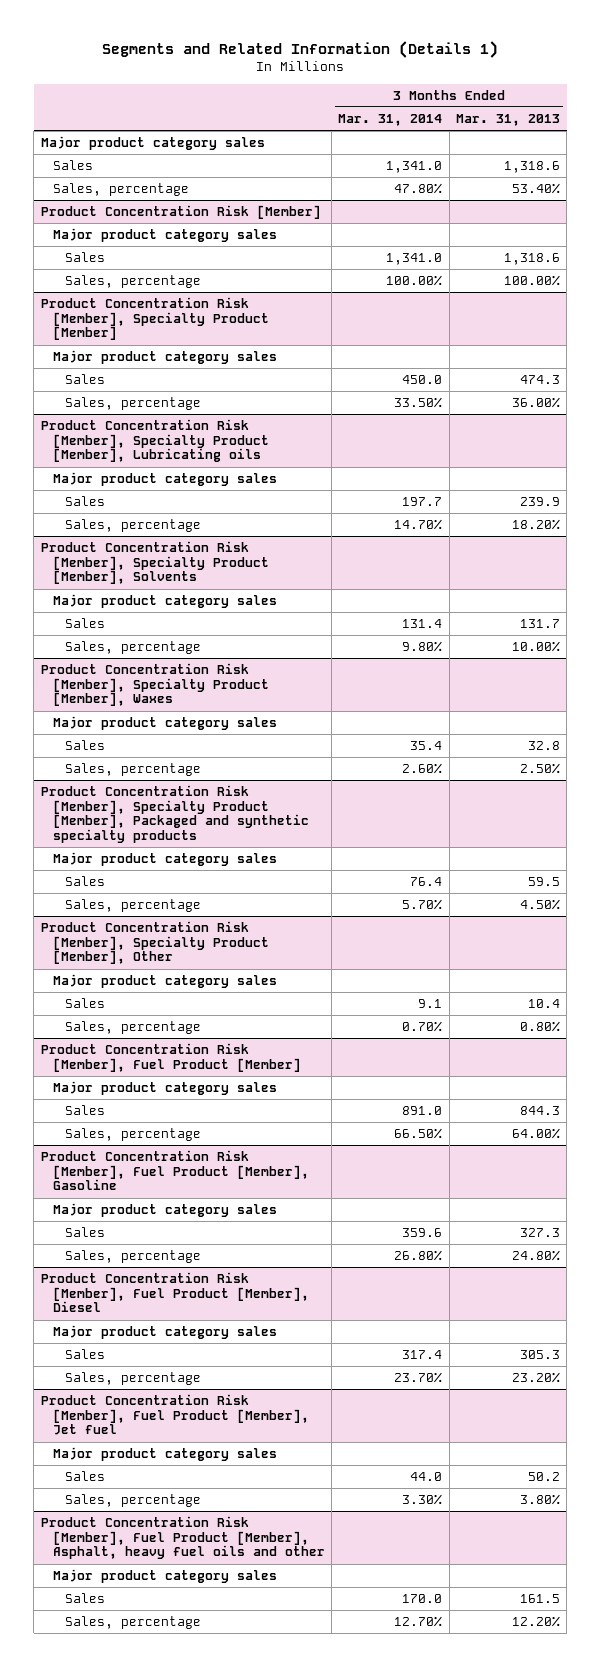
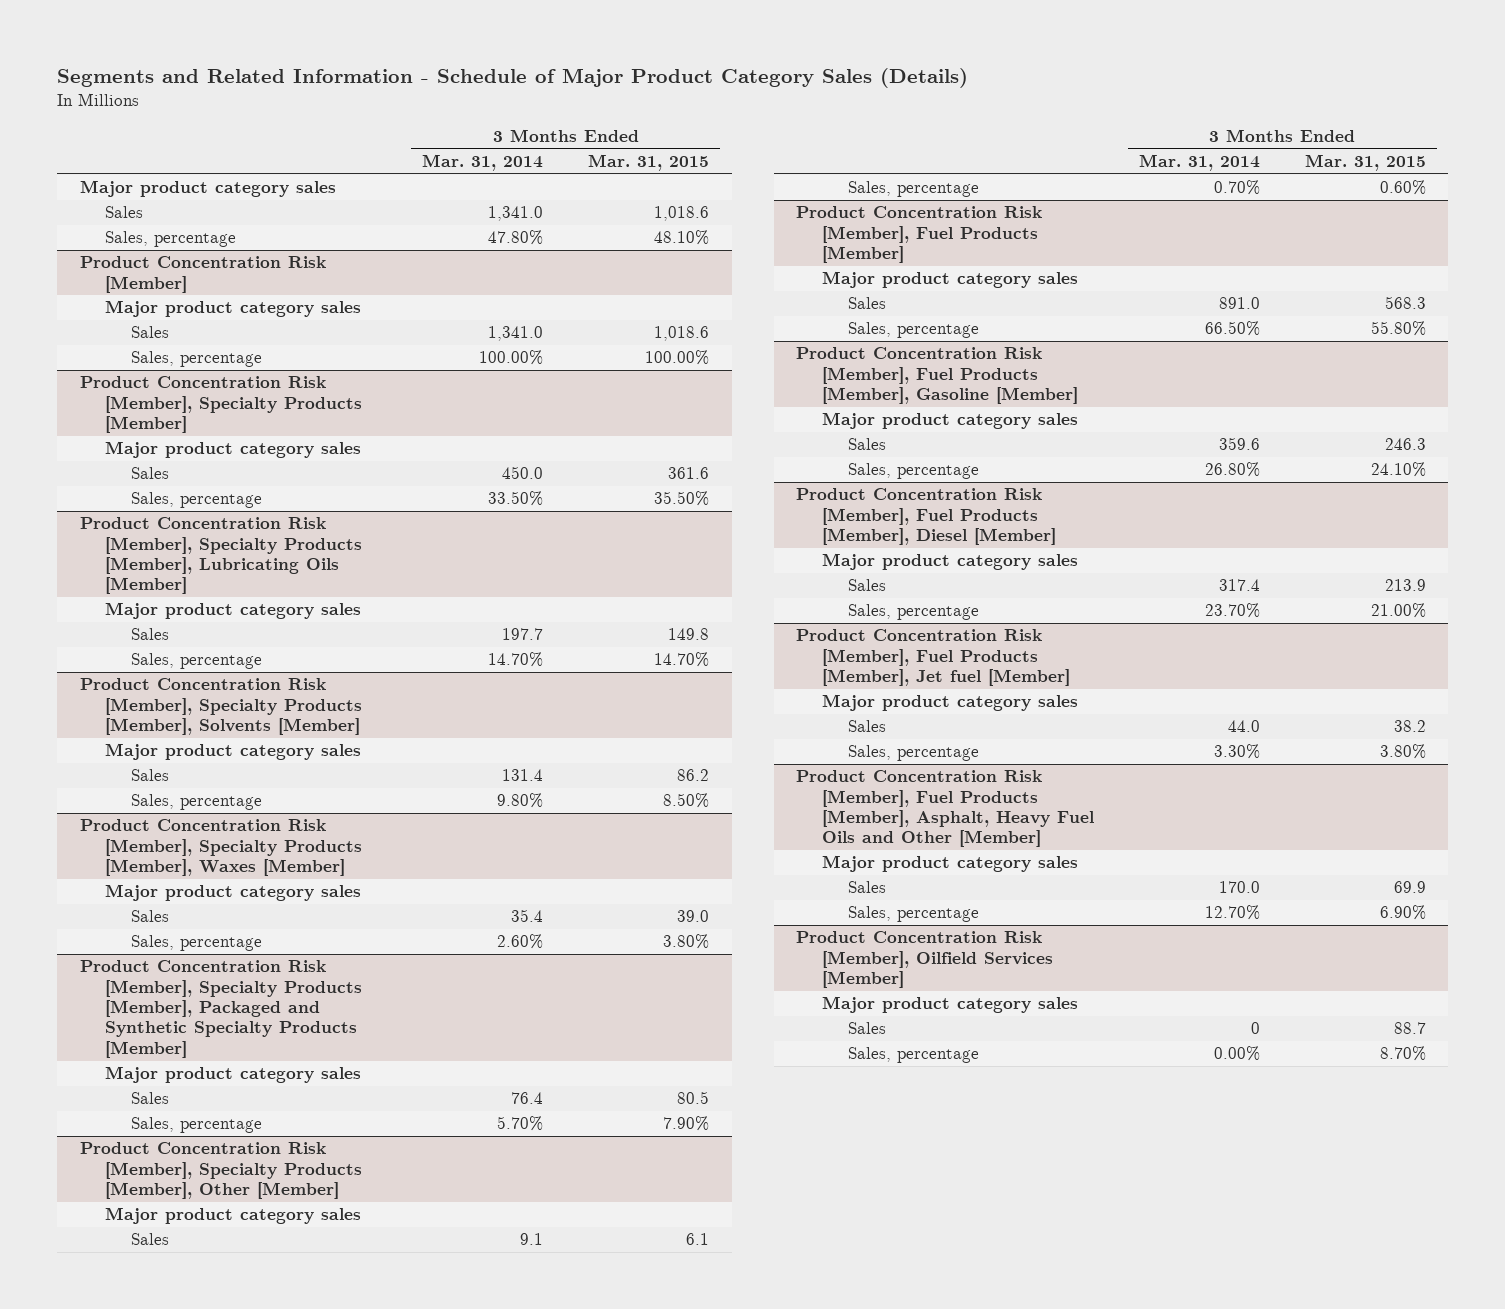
- Segments and Related Information (Details 1)
+ Segments and Related Information - Schedule of Major Product Category Sales (Details)
- | 3 Months Ended Mar. 31, 2014 | 3 Months Ended Mar. 31, 2013
+ | 3 Months Ended Mar. 31, 2014 | 3 Months Ended Mar. 31, 2015
- Product Concentration Risk [Member], Specialty Product [Member]
+ Product Concentration Risk [Member], Specialty Products [Member]
- Product Concentration Risk [Member], Specialty Product [Member], Lubricating oils
+ Product Concentration Risk [Member], Specialty Products [Member], Lubricating Oils [Member]
- Product Concentration Risk [Member], Specialty Product [Member], Solvents
+ Product Concentration Risk [Member], Specialty Products [Member], Solvents [Member]
- Product Concentration Risk [Member], Specialty Product [Member], Waxes
+ Product Concentration Risk [Member], Specialty Products [Member], Waxes [Member]
- Product Concentration Risk [Member], Specialty Product [Member], Packaged and synthetic specialty products
+ Product Concentration Risk [Member], Specialty Products [Member], Packaged and Synthetic Specialty Products [Member]
- Product Concentration Risk [Member], Specialty Product [Member], Other
+ Product Concentration Risk [Member], Specialty Products [Member], Other [Member]
- Product Concentration Risk [Member], Fuel Product [Member]
+ Product Concentration Risk [Member], Fuel Products [Member]
- Product Concentration Risk [Member], Fuel Product [Member], Gasoline
+ Product Concentration Risk [Member], Fuel Products [Member], Gasoline [Member]
- Product Concentration Risk [Member], Fuel Product [Member], Diesel
+ Product Concentration Risk [Member], Fuel Products [Member], Diesel [Member]
- Product Concentration Risk [Member], Fuel Product [Member], Jet fuel
+ Product Concentration Risk [Member], Fuel Products [Member], Jet fuel [Member]
- Product Concentration Risk [Member], Fuel Product [Member], Asphalt, heavy fuel oils and other
+ Product Concentration Risk [Member], Fuel Products [Member], Asphalt, Heavy Fuel Oils and Other [Member]
+ Product Concentration Risk [Member], Oilfield Services [Member]
+ Major product category sales
+ Sales | 0 | 88.7
+ Sales, percentage | 0.00% | 8.70%

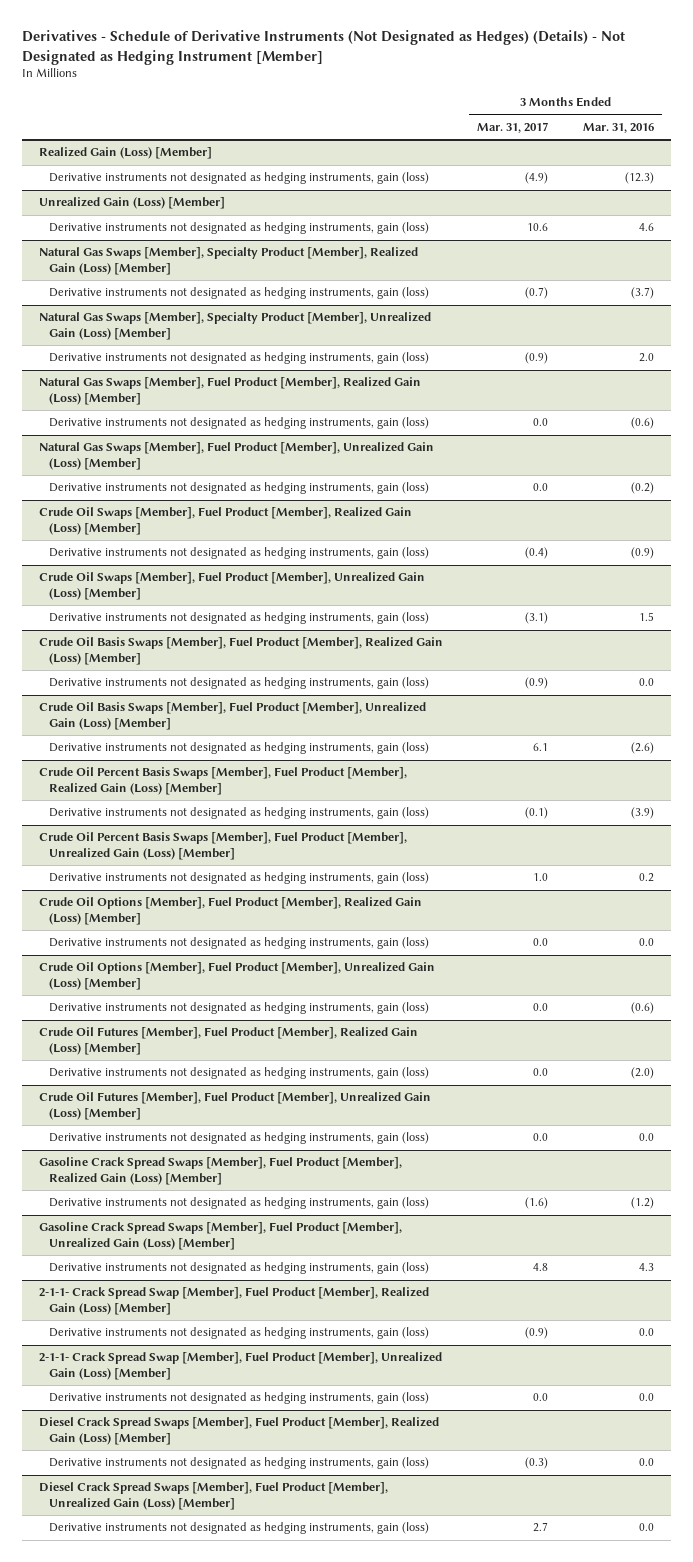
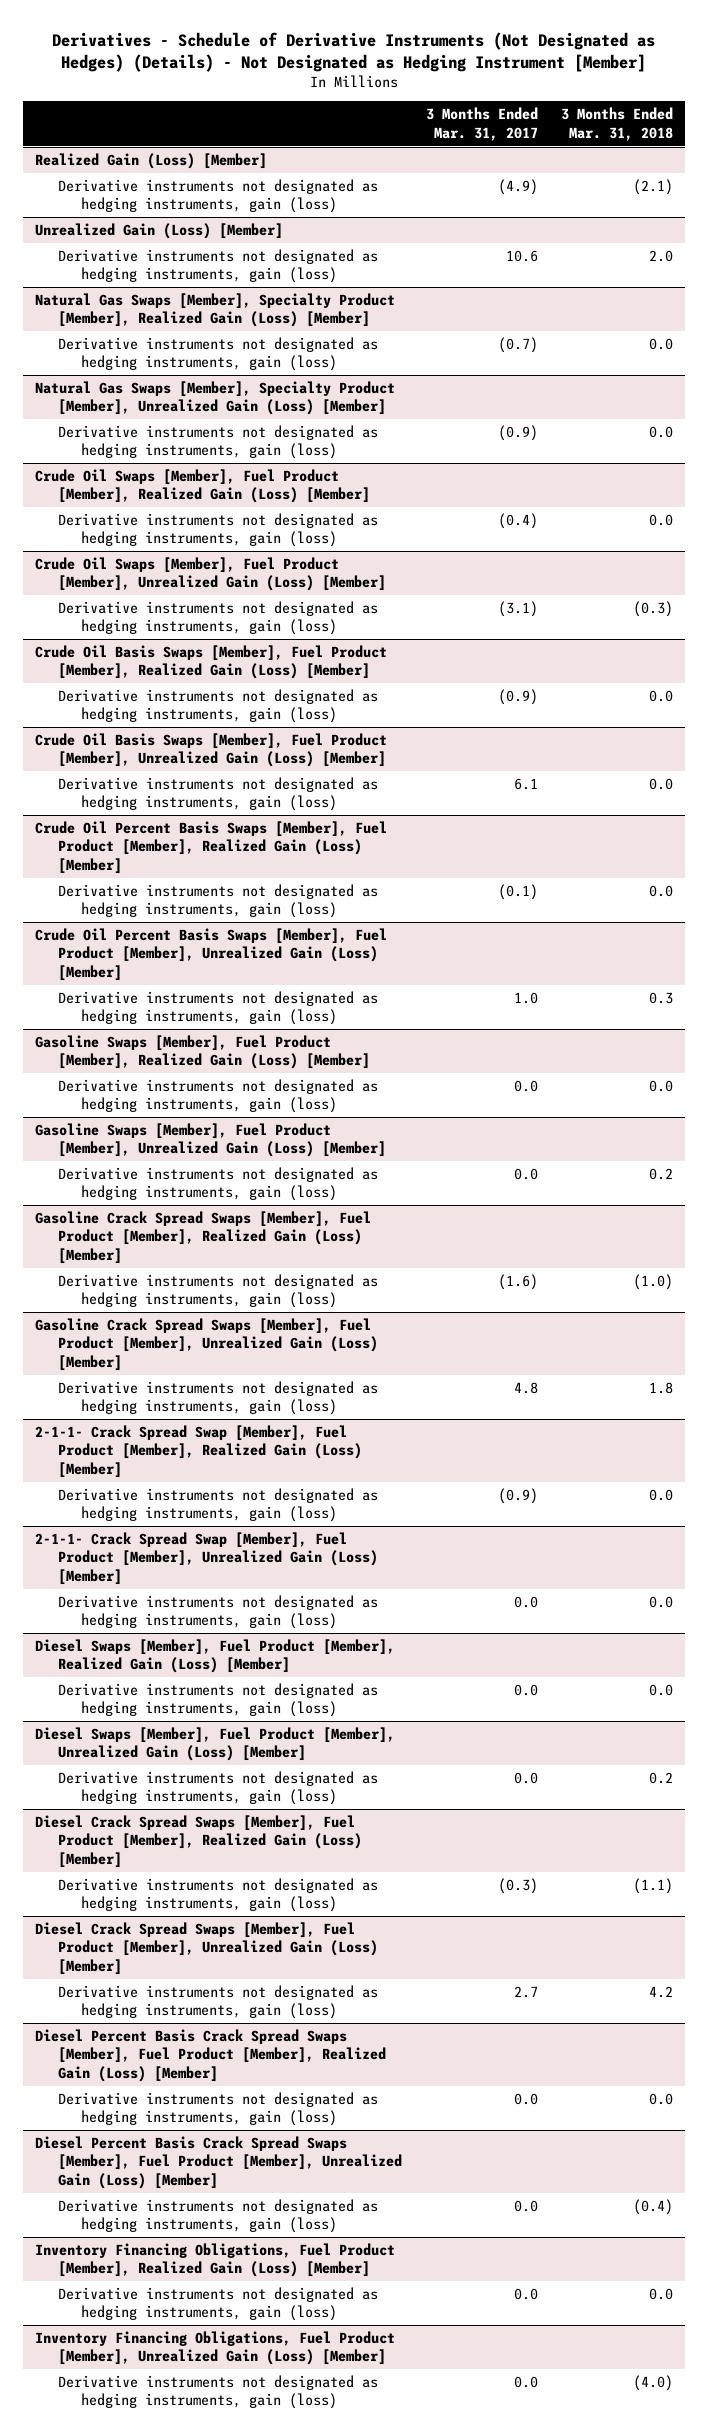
- | 3 Months Ended Mar. 31, 2017 | 3 Months Ended Mar. 31, 2016
+ | 3 Months Ended Mar. 31, 2017 | 3 Months Ended Mar. 31, 2018
- Natural Gas Swaps [Member], Fuel Product [Member], Realized Gain (Loss) [Member]
- Derivative instruments not designated as hedging instruments, gain (loss) | 0.0 | (0.6)
- Natural Gas Swaps [Member], Fuel Product [Member], Unrealized Gain (Loss) [Member]
- Derivative instruments not designated as hedging instruments, gain (loss) | 0.0 | (0.2)
- Crude Oil Options [Member], Fuel Product [Member], Realized Gain (Loss) [Member]
- Derivative instruments not designated as hedging instruments, gain (loss) | 0.0 | 0.0
- Crude Oil Options [Member], Fuel Product [Member], Unrealized Gain (Loss) [Member]
- Derivative instruments not designated as hedging instruments, gain (loss) | 0.0 | (0.6)
- Crude Oil Futures [Member], Fuel Product [Member], Realized Gain (Loss) [Member]
+ Gasoline Swaps [Member], Fuel Product [Member], Realized Gain (Loss) [Member]
- Crude Oil Futures [Member], Fuel Product [Member], Unrealized Gain (Loss) [Member]
+ Gasoline Swaps [Member], Fuel Product [Member], Unrealized Gain (Loss) [Member]
+ Diesel Swaps [Member], Fuel Product [Member], Realized Gain (Loss) [Member]
+ Derivative instruments not designated as hedging instruments, gain (loss) | 0.0 | 0.0
+ Diesel Swaps [Member], Fuel Product [Member], Unrealized Gain (Loss) [Member]
+ Derivative instruments not designated as hedging instruments, gain (loss) | 0.0 | 0.2
+ Diesel Percent Basis Crack Spread Swaps [Member], Fuel Product [Member], Realized Gain (Loss) [Member]
+ Derivative instruments not designated as hedging instruments, gain (loss) | 0.0 | 0.0
+ Diesel Percent Basis Crack Spread Swaps [Member], Fuel Product [Member], Unrealized Gain (Loss) [Member]
+ Derivative instruments not designated as hedging instruments, gain (loss) | 0.0 | (0.4)
+ Inventory Financing Obligations, Fuel Product [Member], Realized Gain (Loss) [Member]
+ Derivative instruments not designated as hedging instruments, gain (loss) | 0.0 | 0.0
+ Inventory Financing Obligations, Fuel Product [Member], Unrealized Gain (Loss) [Member]
+ Derivative instruments not designated as hedging instruments, gain (loss) | 0.0 | (4.0)

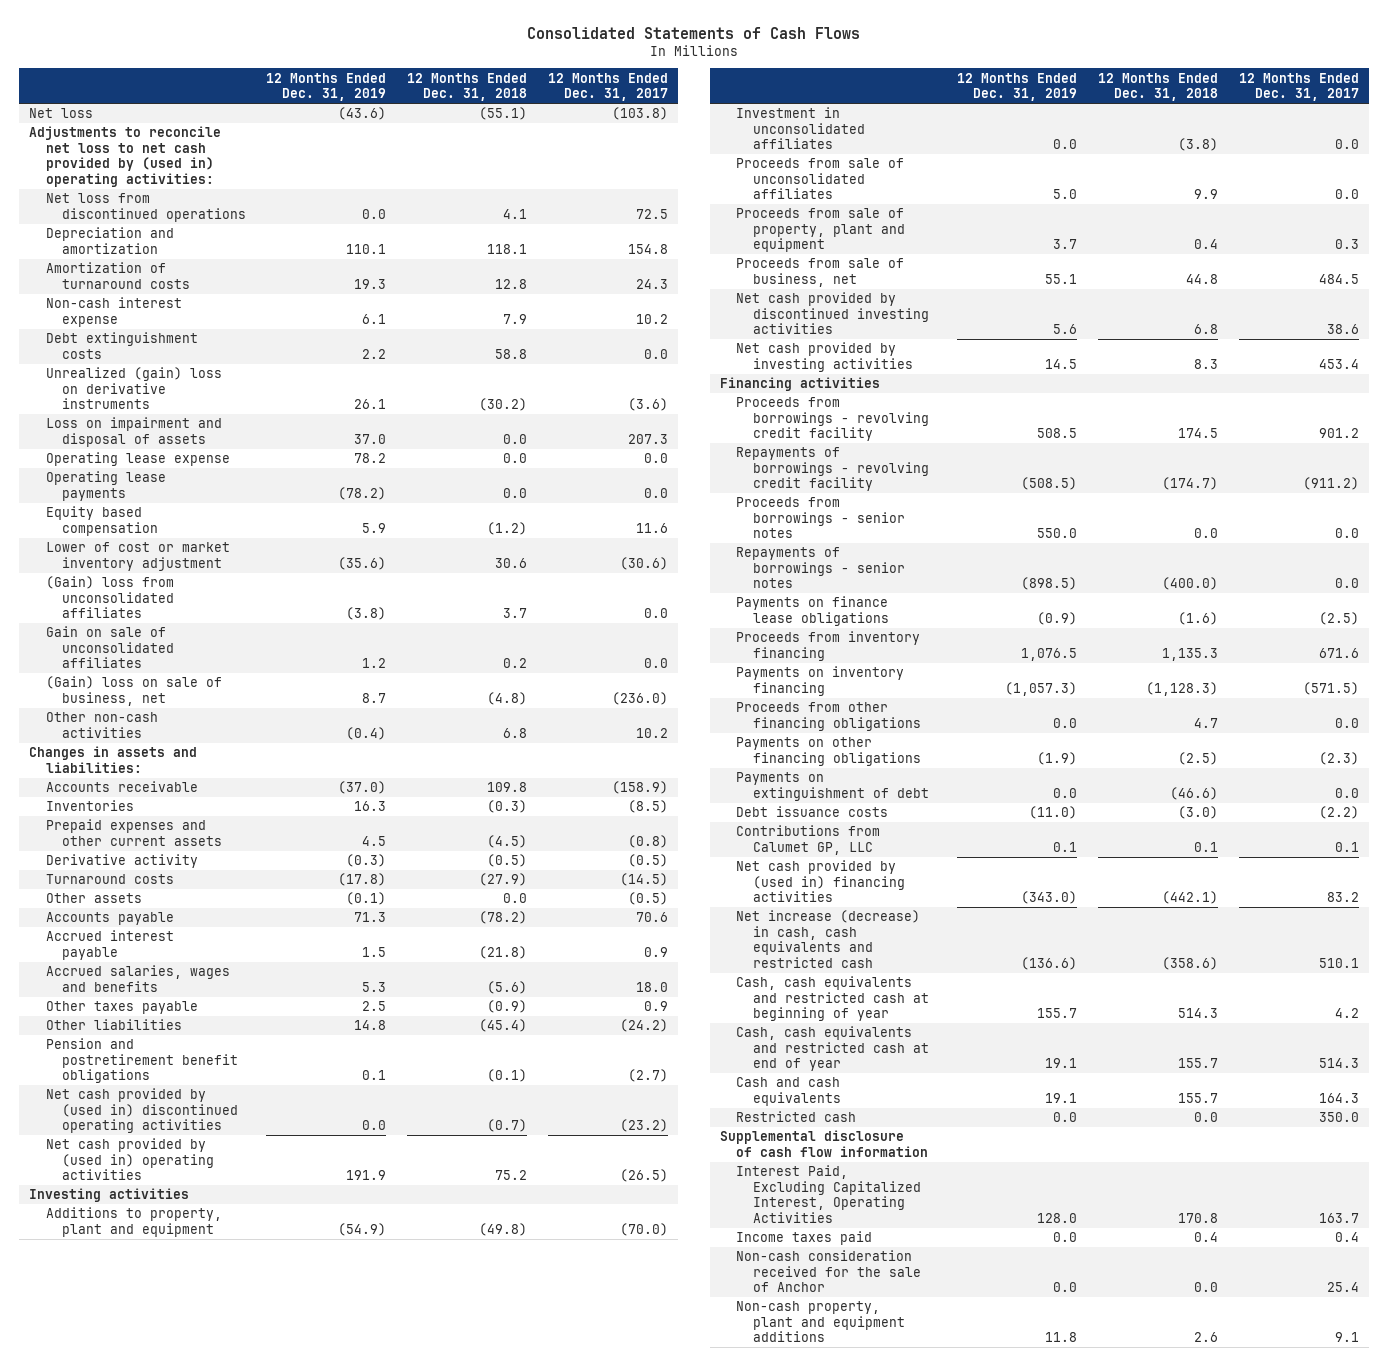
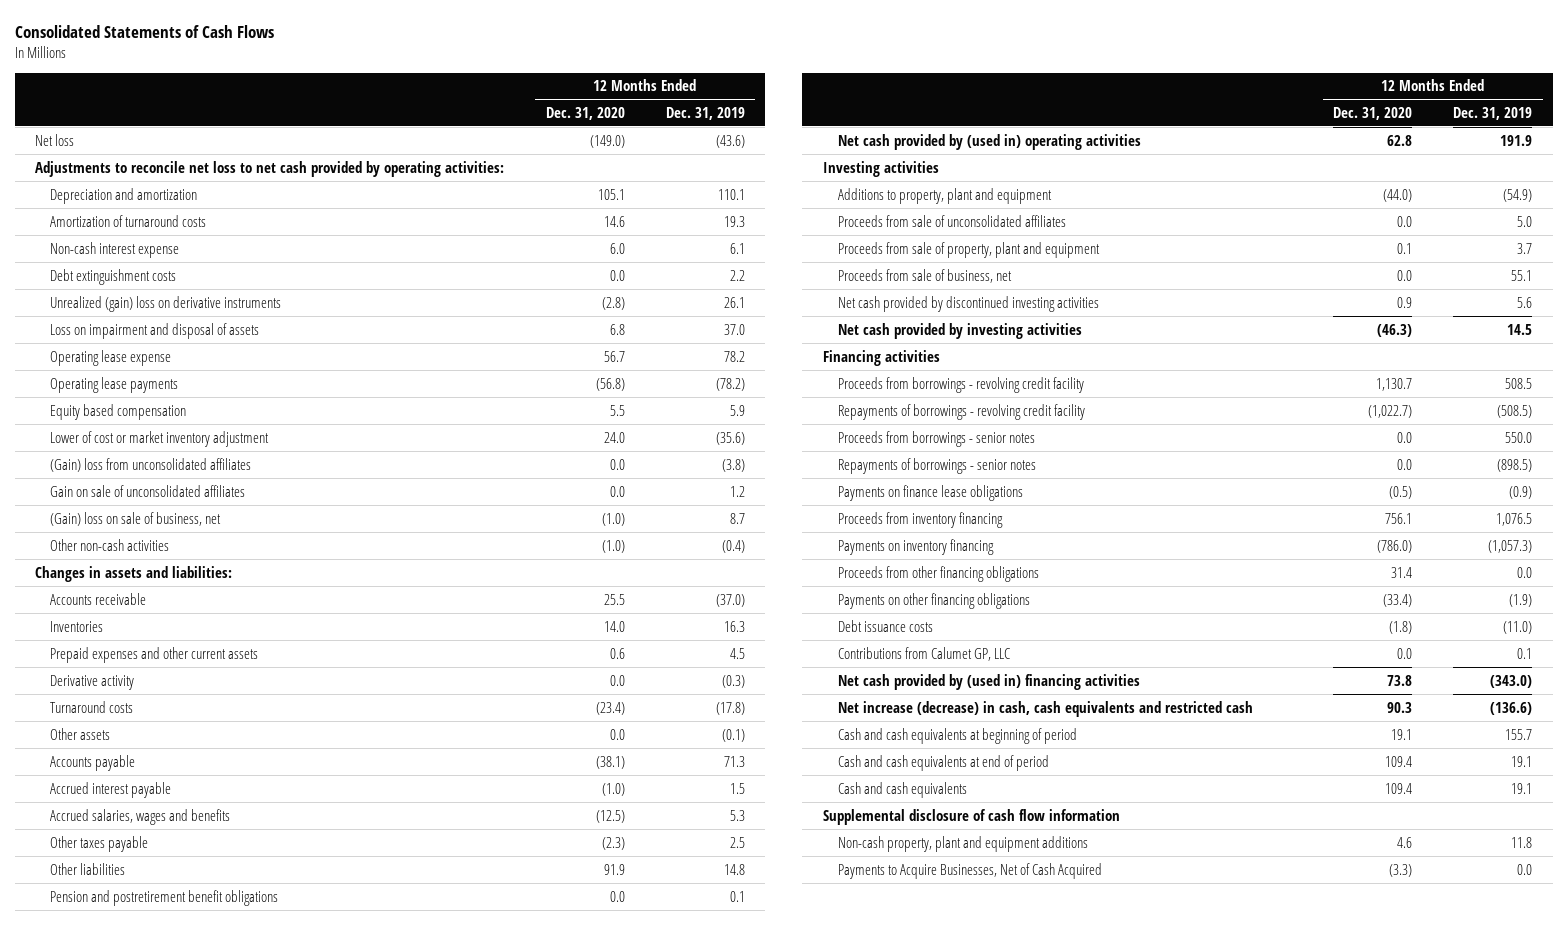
- | 12 Months Ended Dec. 31, 2019 | 12 Months Ended Dec. 31, 2018 | 12 Months Ended Dec. 31, 2017
+ | 12 Months Ended Dec. 31, 2020 | 12 Months Ended Dec. 31, 2019
- Adjustments to reconcile net loss to net cash provided by (used in) operating activities:
- Net loss from discontinued operations | 0.0 | 4.1 | 72.5
+ Adjustments to reconcile net loss to net cash provided by operating activities:
- Net cash provided by (used in) discontinued operating activities | 0.0 | (0.7) | (23.2)
- Investment in unconsolidated affiliates | 0.0 | (3.8) | 0.0
- Payments on extinguishment of debt | 0.0 | (46.6) | 0.0
- Cash, cash equivalents and restricted cash at beginning of year | 155.7 | 514.3 | 4.2
- Cash, cash equivalents and restricted cash at end of year | 19.1 | 155.7 | 514.3
+ Cash and cash equivalents at beginning of period | 19.1 | 155.7
+ Cash and cash equivalents at end of period | 109.4 | 19.1
- Restricted cash | 0.0 | 0.0 | 350.0
- Interest Paid, Excluding Capitalized Interest, Operating Activities | 128.0 | 170.8 | 163.7
- Income taxes paid | 0.0 | 0.4 | 0.4
- Non-cash consideration received for the sale of Anchor | 0.0 | 0.0 | 25.4
+ Payments to Acquire Businesses, Net of Cash Acquired | (3.3) | 0.0

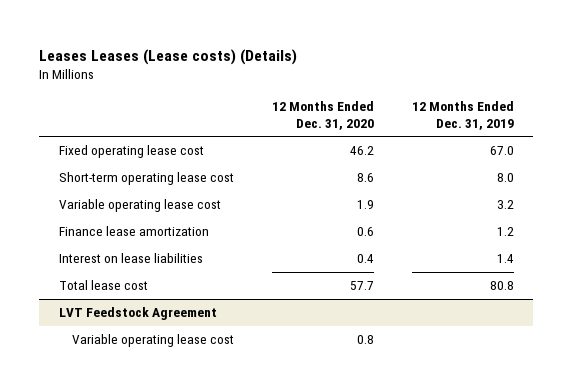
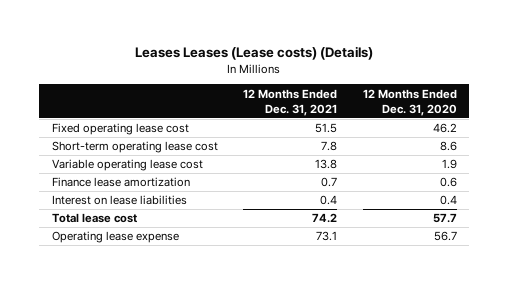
- | 12 Months Ended Dec. 31, 2020 | 12 Months Ended Dec. 31, 2019
+ | 12 Months Ended Dec. 31, 2021 | 12 Months Ended Dec. 31, 2020
- LVT Feedstock Agreement
- Variable operating lease cost | 0.8 |
+ Operating lease expense | 73.1 | 56.7

